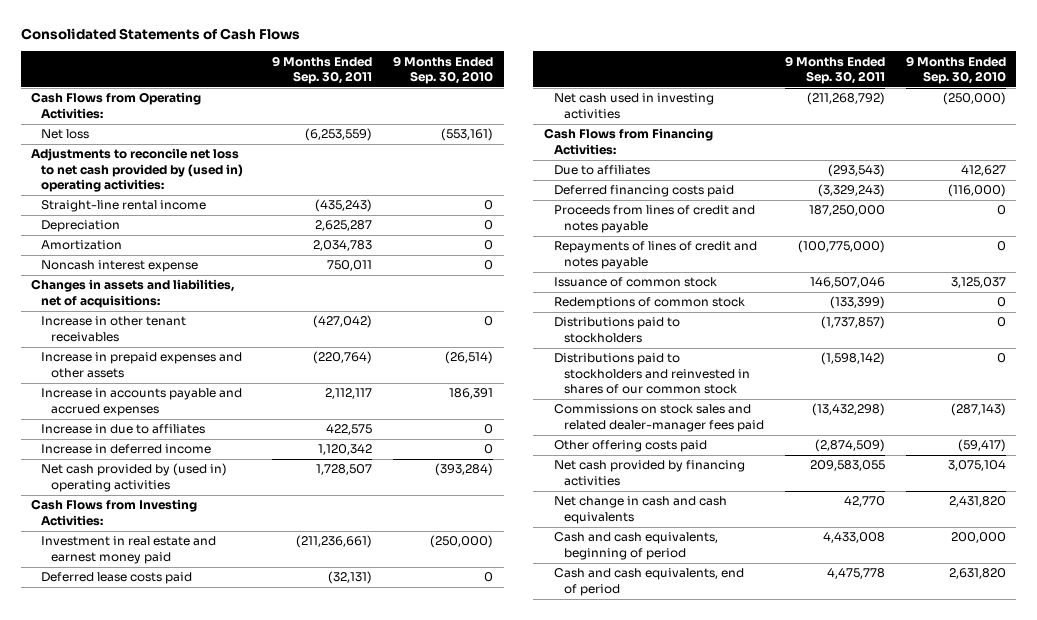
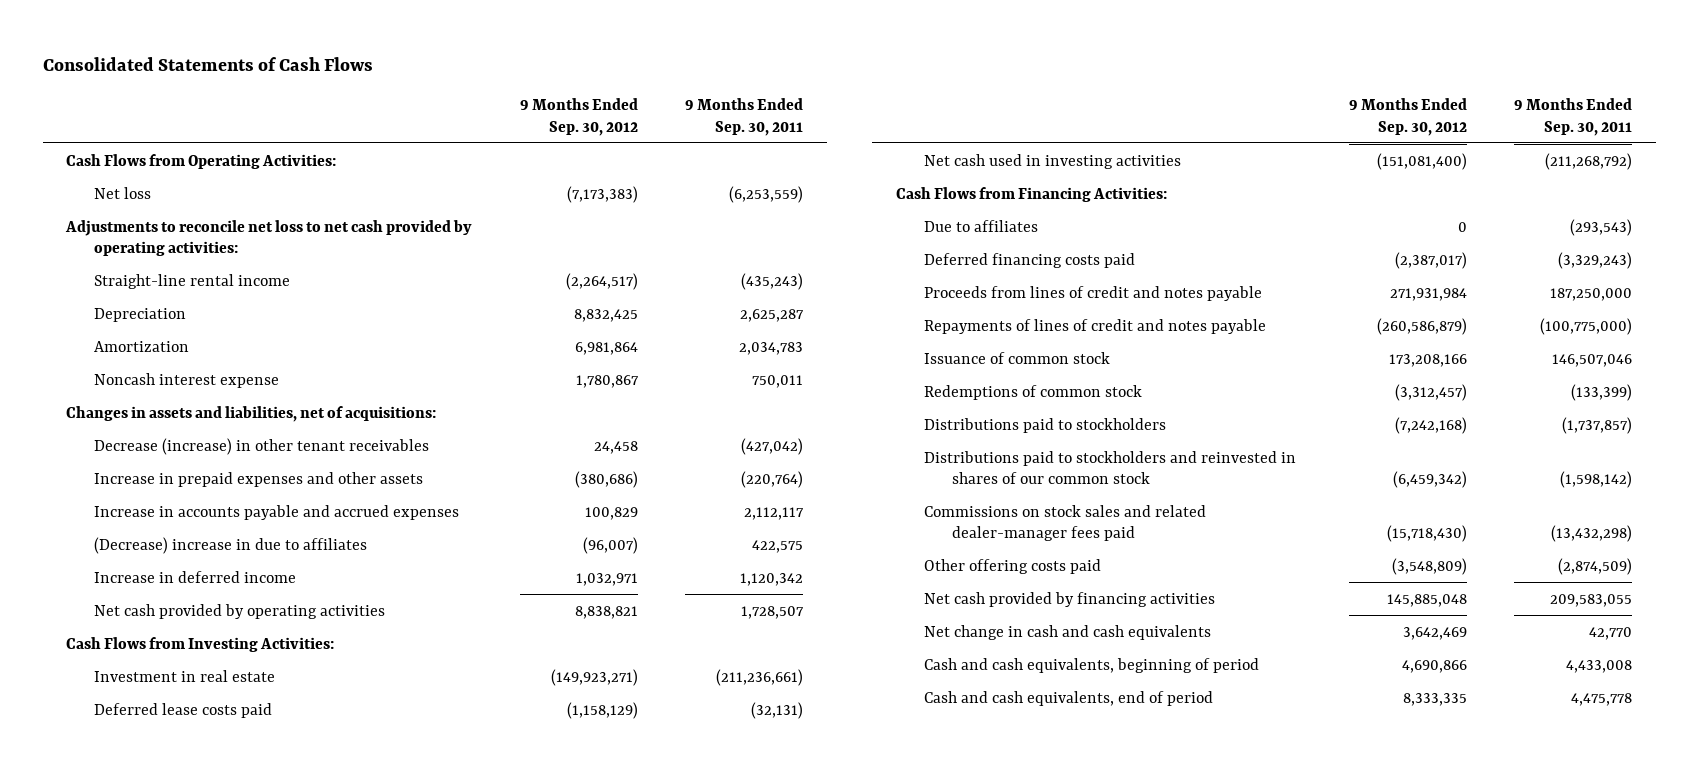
- | 9 Months Ended Sep. 30, 2011 | 9 Months Ended Sep. 30, 2010
+ | 9 Months Ended Sep. 30, 2012 | 9 Months Ended Sep. 30, 2011
- Adjustments to reconcile net loss to net cash provided by (used in) operating activities:
+ Adjustments to reconcile net loss to net cash provided by operating activities:
- Increase in other tenant receivables | (427,042) | 0
+ Decrease (increase) in other tenant receivables | 24,458 | (427,042)
- Increase in due to affiliates | 422,575 | 0
+ (Decrease) increase in due to affiliates | (96,007) | 422,575
- Net cash provided by (used in) operating activities | 1,728,507 | (393,284)
+ Net cash provided by operating activities | 8,838,821 | 1,728,507
- Investment in real estate and earnest money paid | (211,236,661) | (250,000)
+ Investment in real estate | (149,923,271) | (211,236,661)

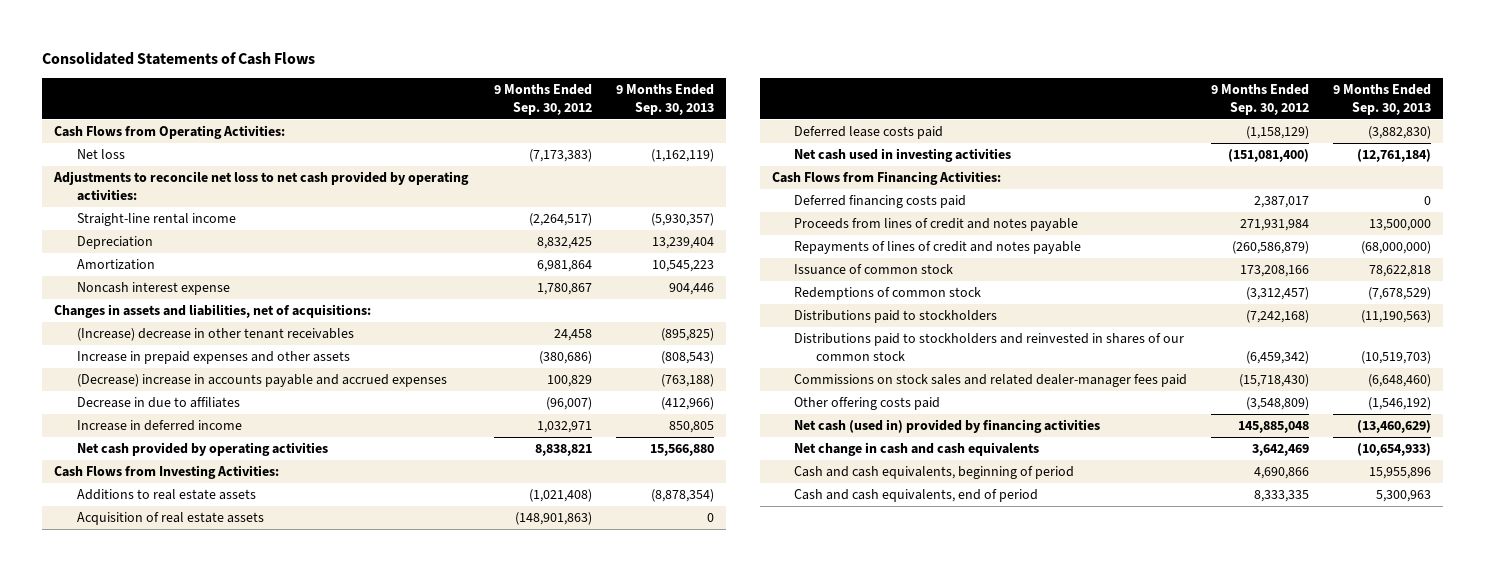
- | 9 Months Ended Sep. 30, 2012 | 9 Months Ended Sep. 30, 2011
+ | 9 Months Ended Sep. 30, 2012 | 9 Months Ended Sep. 30, 2013
- Decrease (increase) in other tenant receivables | 24,458 | (427,042)
+ (Increase) decrease in other tenant receivables | 24,458 | (895,825)
- Increase in accounts payable and accrued expenses | 100,829 | 2,112,117
- (Decrease) increase in due to affiliates | (96,007) | 422,575
+ (Decrease) increase in accounts payable and accrued expenses | 100,829 | (763,188)
+ Decrease in due to affiliates | (96,007) | (412,966)
- Investment in real estate | (149,923,271) | (211,236,661)
+ Additions to real estate assets | (1,021,408) | (8,878,354)
+ Acquisition of real estate assets | (148,901,863) | 0
- Due to affiliates | 0 | (293,543)
- Deferred financing costs paid | (2,387,017) | (3,329,243)
+ Deferred financing costs paid | 2,387,017 | 0
- Net cash provided by financing activities | 145,885,048 | 209,583,055
+ Net cash (used in) provided by financing activities | 145,885,048 | (13,460,629)

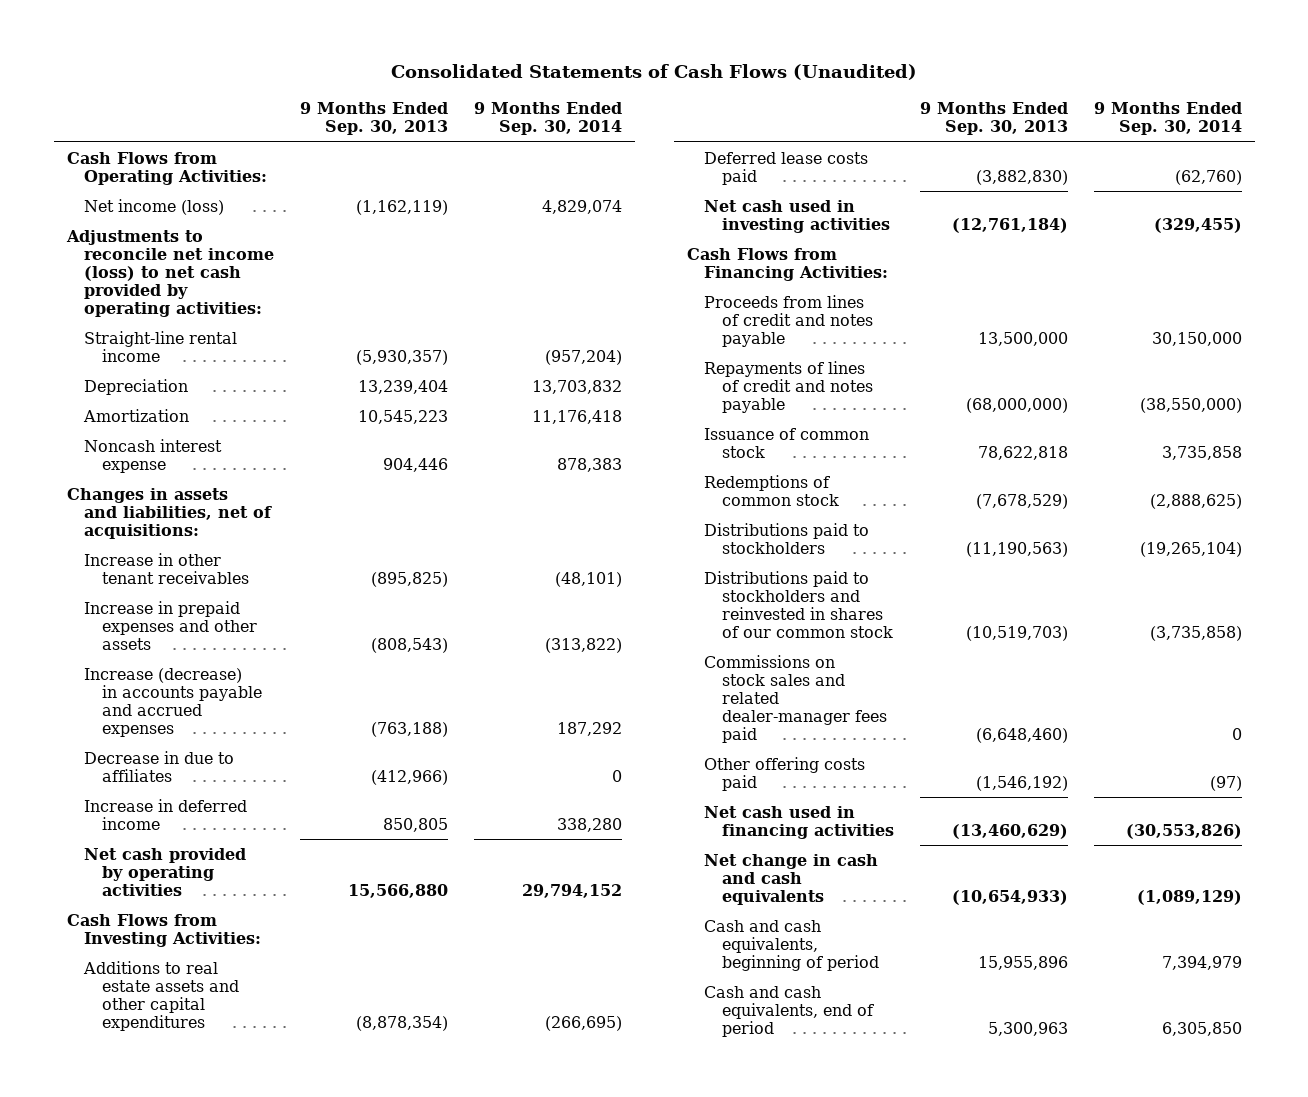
- Consolidated Statements of Cash Flows
+ Consolidated Statements of Cash Flows (Unaudited)
- | 9 Months Ended Sep. 30, 2012 | 9 Months Ended Sep. 30, 2013
+ | 9 Months Ended Sep. 30, 2013 | 9 Months Ended Sep. 30, 2014
- Net loss | (7,173,383) | (1,162,119)
- Adjustments to reconcile net loss to net cash provided by operating activities:
+ Net income (loss) | (1,162,119) | 4,829,074
+ Adjustments to reconcile net income (loss) to net cash provided by operating activities:
- (Increase) decrease in other tenant receivables | 24,458 | (895,825)
+ Increase in other tenant receivables | (895,825) | (48,101)
- (Decrease) increase in accounts payable and accrued expenses | 100,829 | (763,188)
+ Increase (decrease) in accounts payable and accrued expenses | (763,188) | 187,292
- Additions to real estate assets | (1,021,408) | (8,878,354)
- Acquisition of real estate assets | (148,901,863) | 0
+ Additions to real estate assets and other capital expenditures | (8,878,354) | (266,695)
- Deferred financing costs paid | 2,387,017 | 0
- Net cash (used in) provided by financing activities | 145,885,048 | (13,460,629)
+ Net cash used in financing activities | (13,460,629) | (30,553,826)

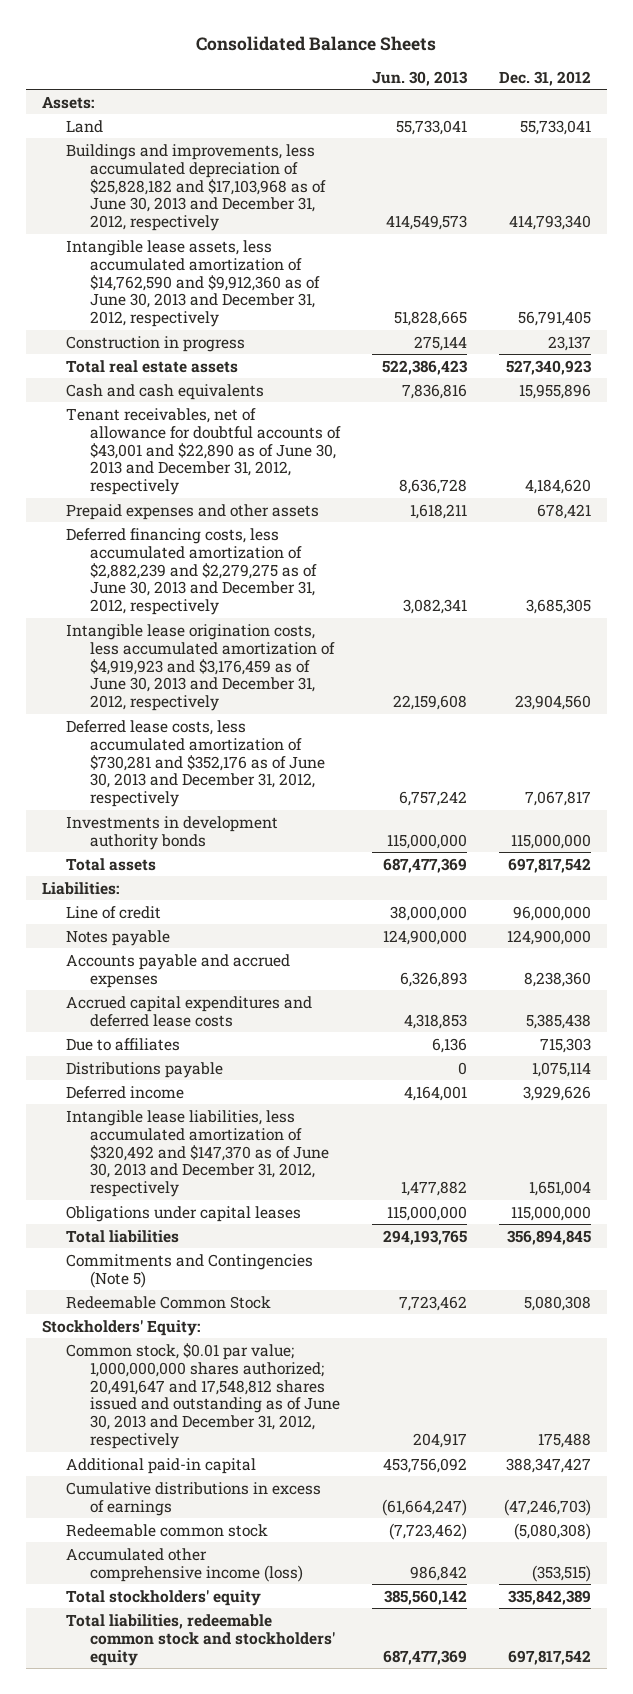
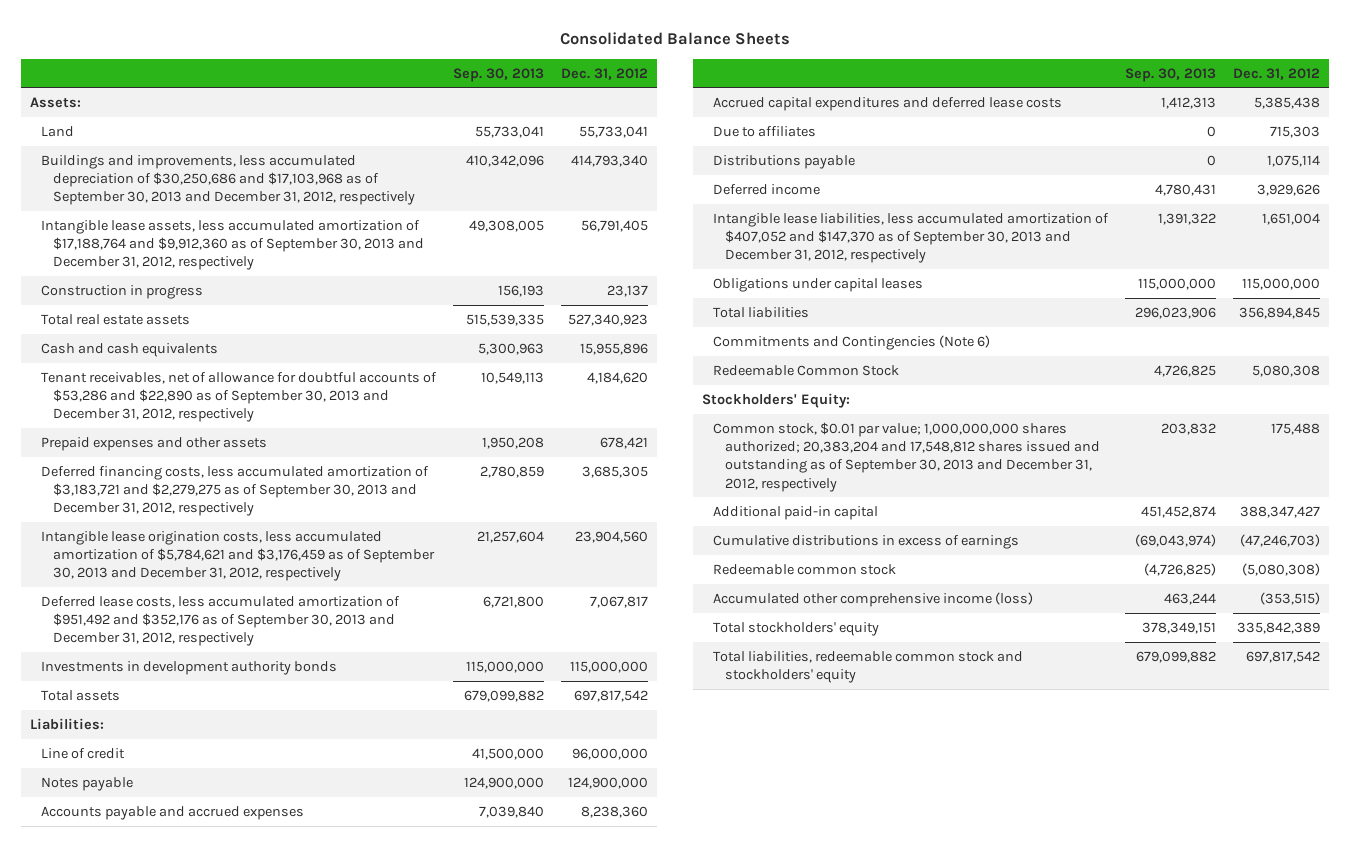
- | Jun. 30, 2013 | Dec. 31, 2012
+ | Sep. 30, 2013 | Dec. 31, 2012
- Buildings and improvements, less accumulated depreciation of $25,828,182 and $17,103,968 as of June 30, 2013 and December 31, 2012, respectively | 414,549,573 | 414,793,340
- Intangible lease assets, less accumulated amortization of $14,762,590 and $9,912,360 as of June 30, 2013 and December 31, 2012, respectively | 51,828,665 | 56,791,405
+ Buildings and improvements, less accumulated depreciation of $30,250,686 and $17,103,968 as of September 30, 2013 and December 31, 2012, respectively | 410,342,096 | 414,793,340
+ Intangible lease assets, less accumulated amortization of $17,188,764 and $9,912,360 as of September 30, 2013 and December 31, 2012, respectively | 49,308,005 | 56,791,405
- Tenant receivables, net of allowance for doubtful accounts of $43,001 and $22,890 as of June 30, 2013 and December 31, 2012, respectively | 8,636,728 | 4,184,620
+ Tenant receivables, net of allowance for doubtful accounts of $53,286 and $22,890 as of September 30, 2013 and December 31, 2012, respectively | 10,549,113 | 4,184,620
- Deferred financing costs, less accumulated amortization of $2,882,239 and $2,279,275 as of June 30, 2013 and December 31, 2012, respectively | 3,082,341 | 3,685,305
- Intangible lease origination costs, less accumulated amortization of $4,919,923 and $3,176,459 as of June 30, 2013 and December 31, 2012, respectively | 22,159,608 | 23,904,560
- Deferred lease costs, less accumulated amortization of $730,281 and $352,176 as of June 30, 2013 and December 31, 2012, respectively | 6,757,242 | 7,067,817
+ Deferred financing costs, less accumulated amortization of $3,183,721 and $2,279,275 as of September 30, 2013 and December 31, 2012, respectively | 2,780,859 | 3,685,305
+ Intangible lease origination costs, less accumulated amortization of $5,784,621 and $3,176,459 as of September 30, 2013 and December 31, 2012, respectively | 21,257,604 | 23,904,560
+ Deferred lease costs, less accumulated amortization of $951,492 and $352,176 as of September 30, 2013 and December 31, 2012, respectively | 6,721,800 | 7,067,817
- Intangible lease liabilities, less accumulated amortization of $320,492 and $147,370 as of June 30, 2013 and December 31, 2012, respectively | 1,477,882 | 1,651,004
+ Intangible lease liabilities, less accumulated amortization of $407,052 and $147,370 as of September 30, 2013 and December 31, 2012, respectively | 1,391,322 | 1,651,004
- Commitments and Contingencies (Note 5)
+ Commitments and Contingencies (Note 6)
- Common stock, $0.01 par value; 1,000,000,000 shares authorized; 20,491,647 and 17,548,812 shares issued and outstanding as of June 30, 2013 and December 31, 2012, respectively | 204,917 | 175,488
+ Common stock, $0.01 par value; 1,000,000,000 shares authorized; 20,383,204 and 17,548,812 shares issued and outstanding as of September 30, 2013 and December 31, 2012, respectively | 203,832 | 175,488

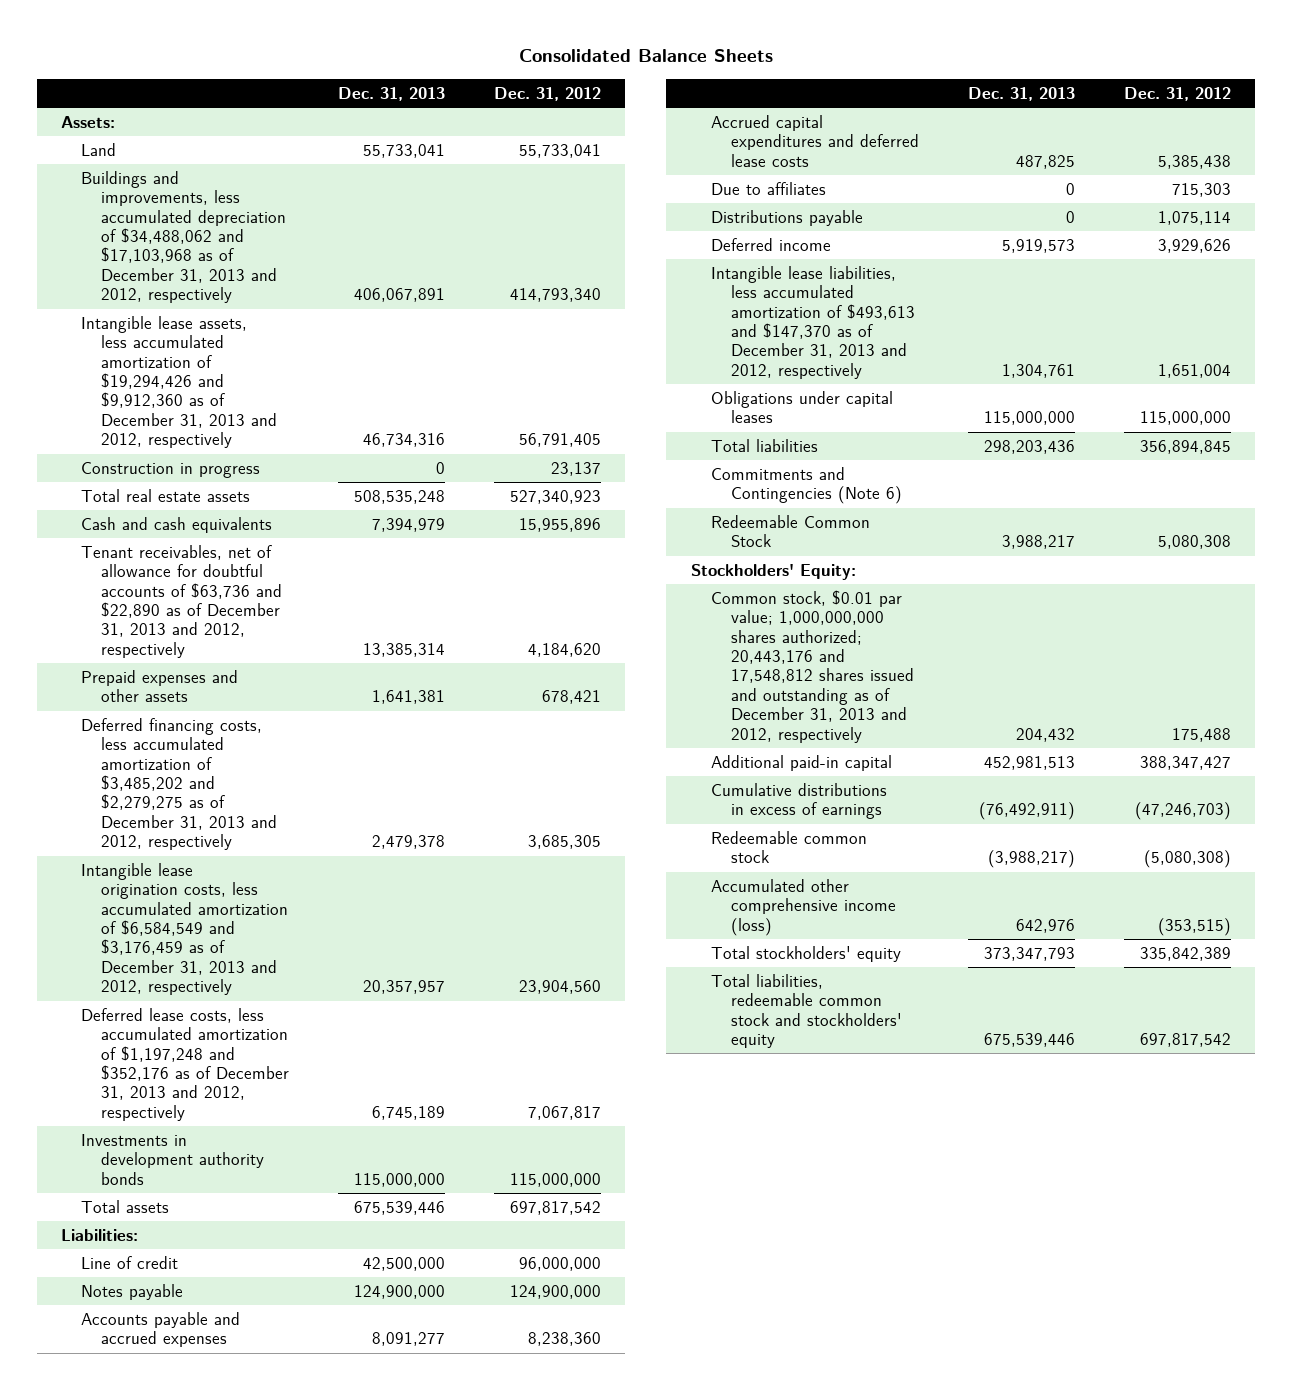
- | Sep. 30, 2013 | Dec. 31, 2012
+ | Dec. 31, 2013 | Dec. 31, 2012
- Buildings and improvements, less accumulated depreciation of $30,250,686 and $17,103,968 as of September 30, 2013 and December 31, 2012, respectively | 410,342,096 | 414,793,340
- Intangible lease assets, less accumulated amortization of $17,188,764 and $9,912,360 as of September 30, 2013 and December 31, 2012, respectively | 49,308,005 | 56,791,405
+ Buildings and improvements, less accumulated depreciation of $34,488,062 and $17,103,968 as of December 31, 2013 and 2012, respectively | 406,067,891 | 414,793,340
+ Intangible lease assets, less accumulated amortization of $19,294,426 and $9,912,360 as of December 31, 2013 and 2012, respectively | 46,734,316 | 56,791,405
- Tenant receivables, net of allowance for doubtful accounts of $53,286 and $22,890 as of September 30, 2013 and December 31, 2012, respectively | 10,549,113 | 4,184,620
+ Tenant receivables, net of allowance for doubtful accounts of $63,736 and $22,890 as of December 31, 2013 and 2012, respectively | 13,385,314 | 4,184,620
- Deferred financing costs, less accumulated amortization of $3,183,721 and $2,279,275 as of September 30, 2013 and December 31, 2012, respectively | 2,780,859 | 3,685,305
- Intangible lease origination costs, less accumulated amortization of $5,784,621 and $3,176,459 as of September 30, 2013 and December 31, 2012, respectively | 21,257,604 | 23,904,560
- Deferred lease costs, less accumulated amortization of $951,492 and $352,176 as of September 30, 2013 and December 31, 2012, respectively | 6,721,800 | 7,067,817
+ Deferred financing costs, less accumulated amortization of $3,485,202 and $2,279,275 as of December 31, 2013 and 2012, respectively | 2,479,378 | 3,685,305
+ Intangible lease origination costs, less accumulated amortization of $6,584,549 and $3,176,459 as of December 31, 2013 and 2012, respectively | 20,357,957 | 23,904,560
+ Deferred lease costs, less accumulated amortization of $1,197,248 and $352,176 as of December 31, 2013 and 2012, respectively | 6,745,189 | 7,067,817
- Intangible lease liabilities, less accumulated amortization of $407,052 and $147,370 as of September 30, 2013 and December 31, 2012, respectively | 1,391,322 | 1,651,004
+ Intangible lease liabilities, less accumulated amortization of $493,613 and $147,370 as of December 31, 2013 and 2012, respectively | 1,304,761 | 1,651,004
- Common stock, $0.01 par value; 1,000,000,000 shares authorized; 20,383,204 and 17,548,812 shares issued and outstanding as of September 30, 2013 and December 31, 2012, respectively | 203,832 | 175,488
+ Common stock, $0.01 par value; 1,000,000,000 shares authorized; 20,443,176 and 17,548,812 shares issued and outstanding as of December 31, 2013 and 2012, respectively | 204,432 | 175,488

